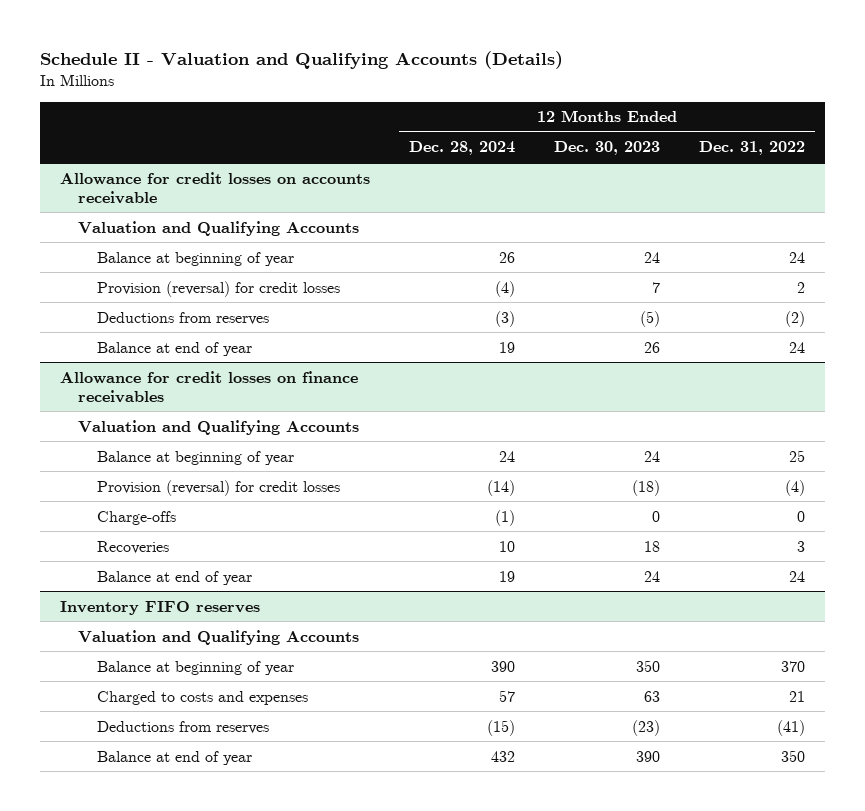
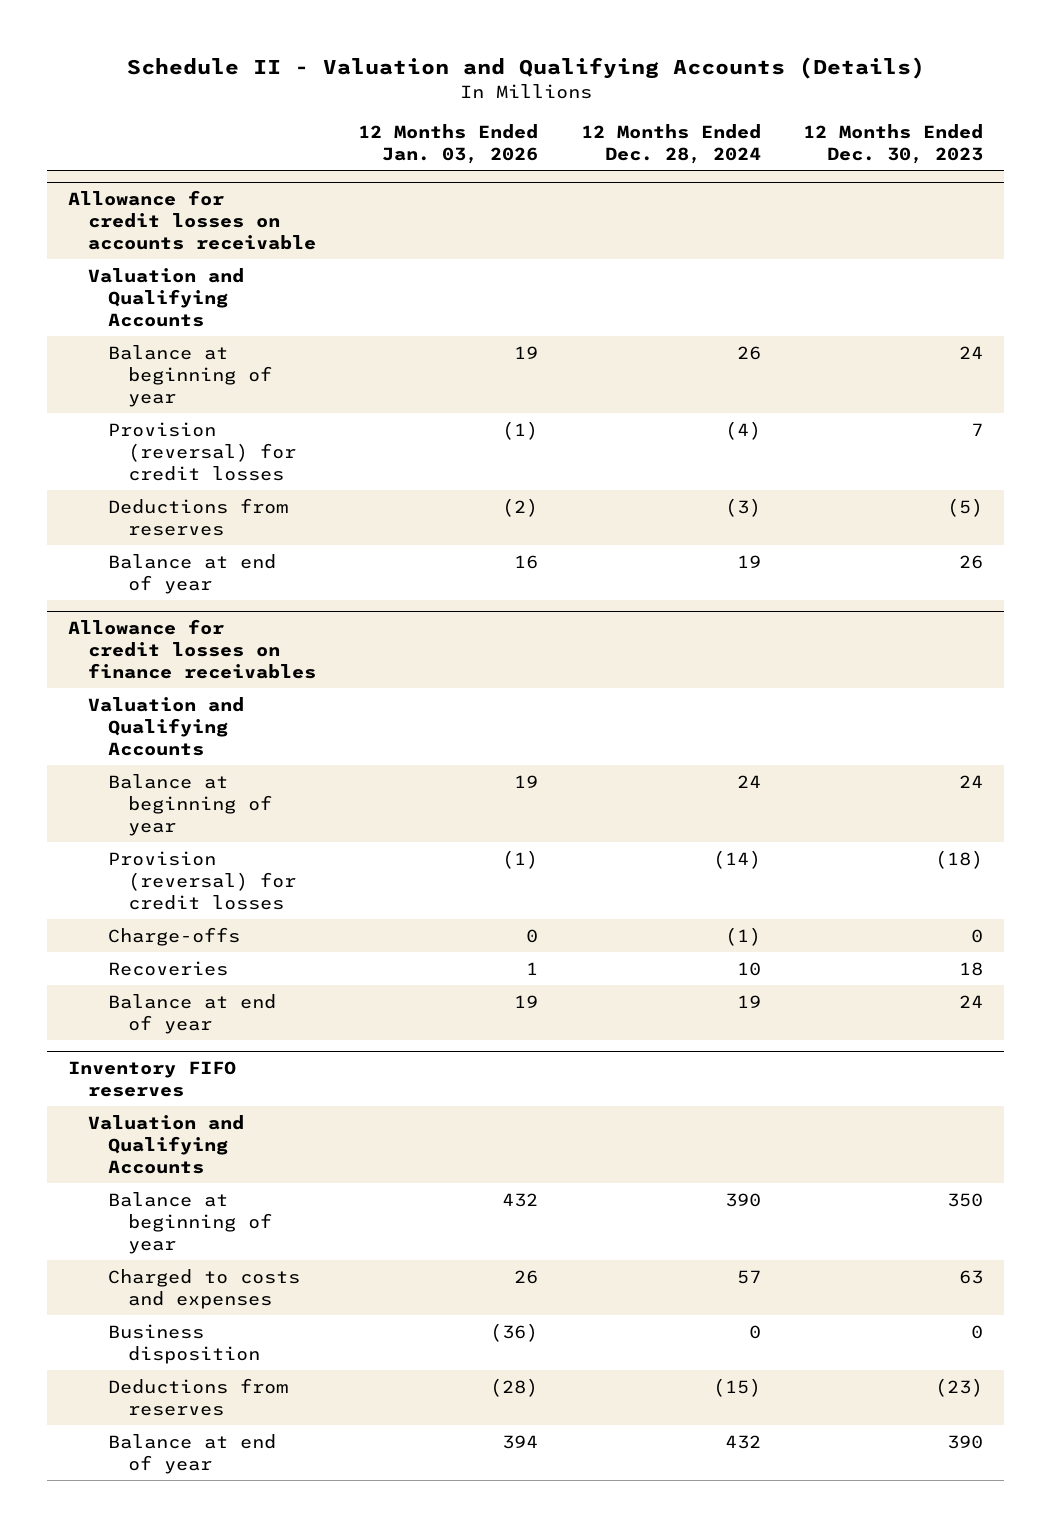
- | 12 Months Ended Dec. 28, 2024 | 12 Months Ended Dec. 30, 2023 | 12 Months Ended Dec. 31, 2022
+ | 12 Months Ended Jan. 03, 2026 | 12 Months Ended Dec. 28, 2024 | 12 Months Ended Dec. 30, 2023
@ Inventory FIFO reserves
+ Business disposition | (36) | 0 | 0

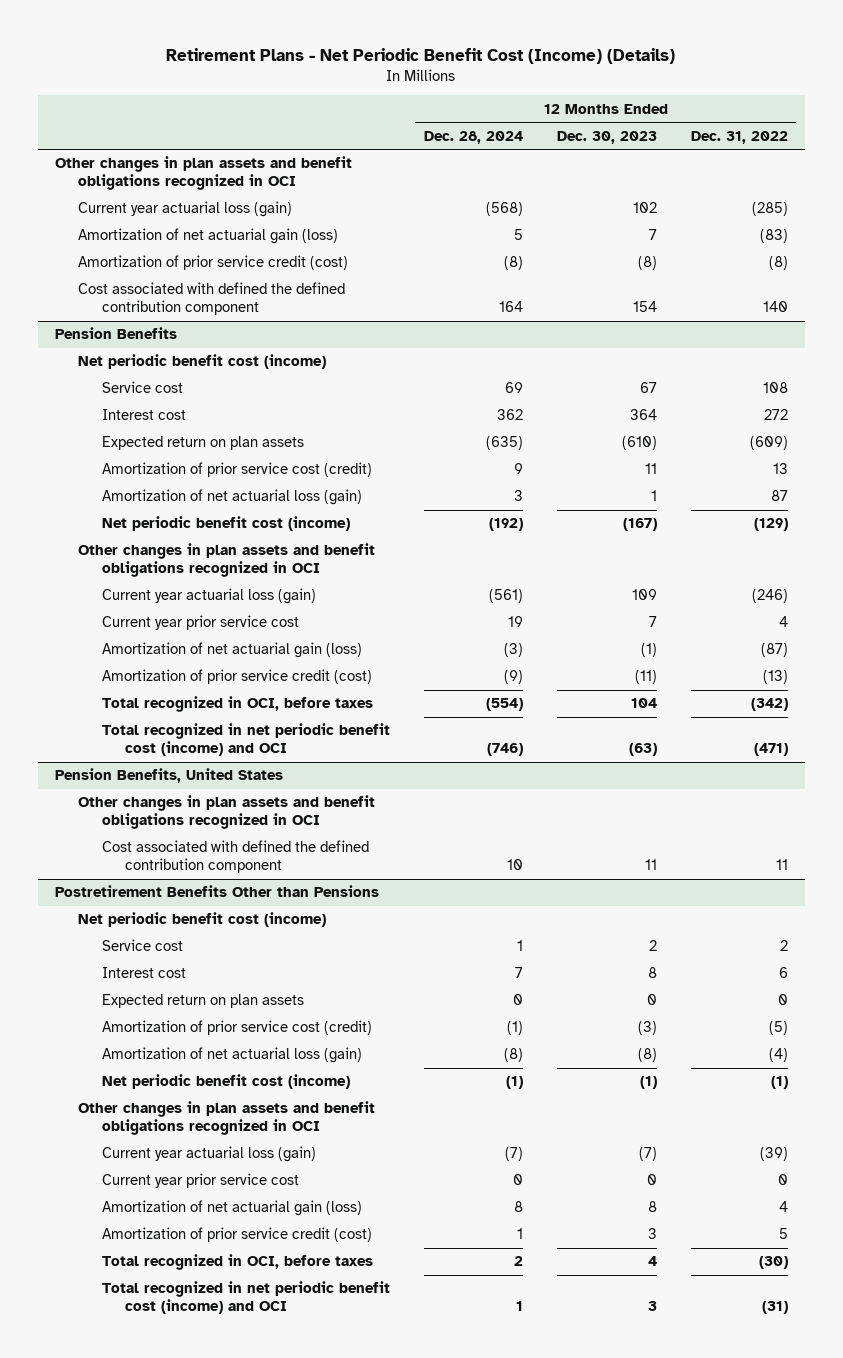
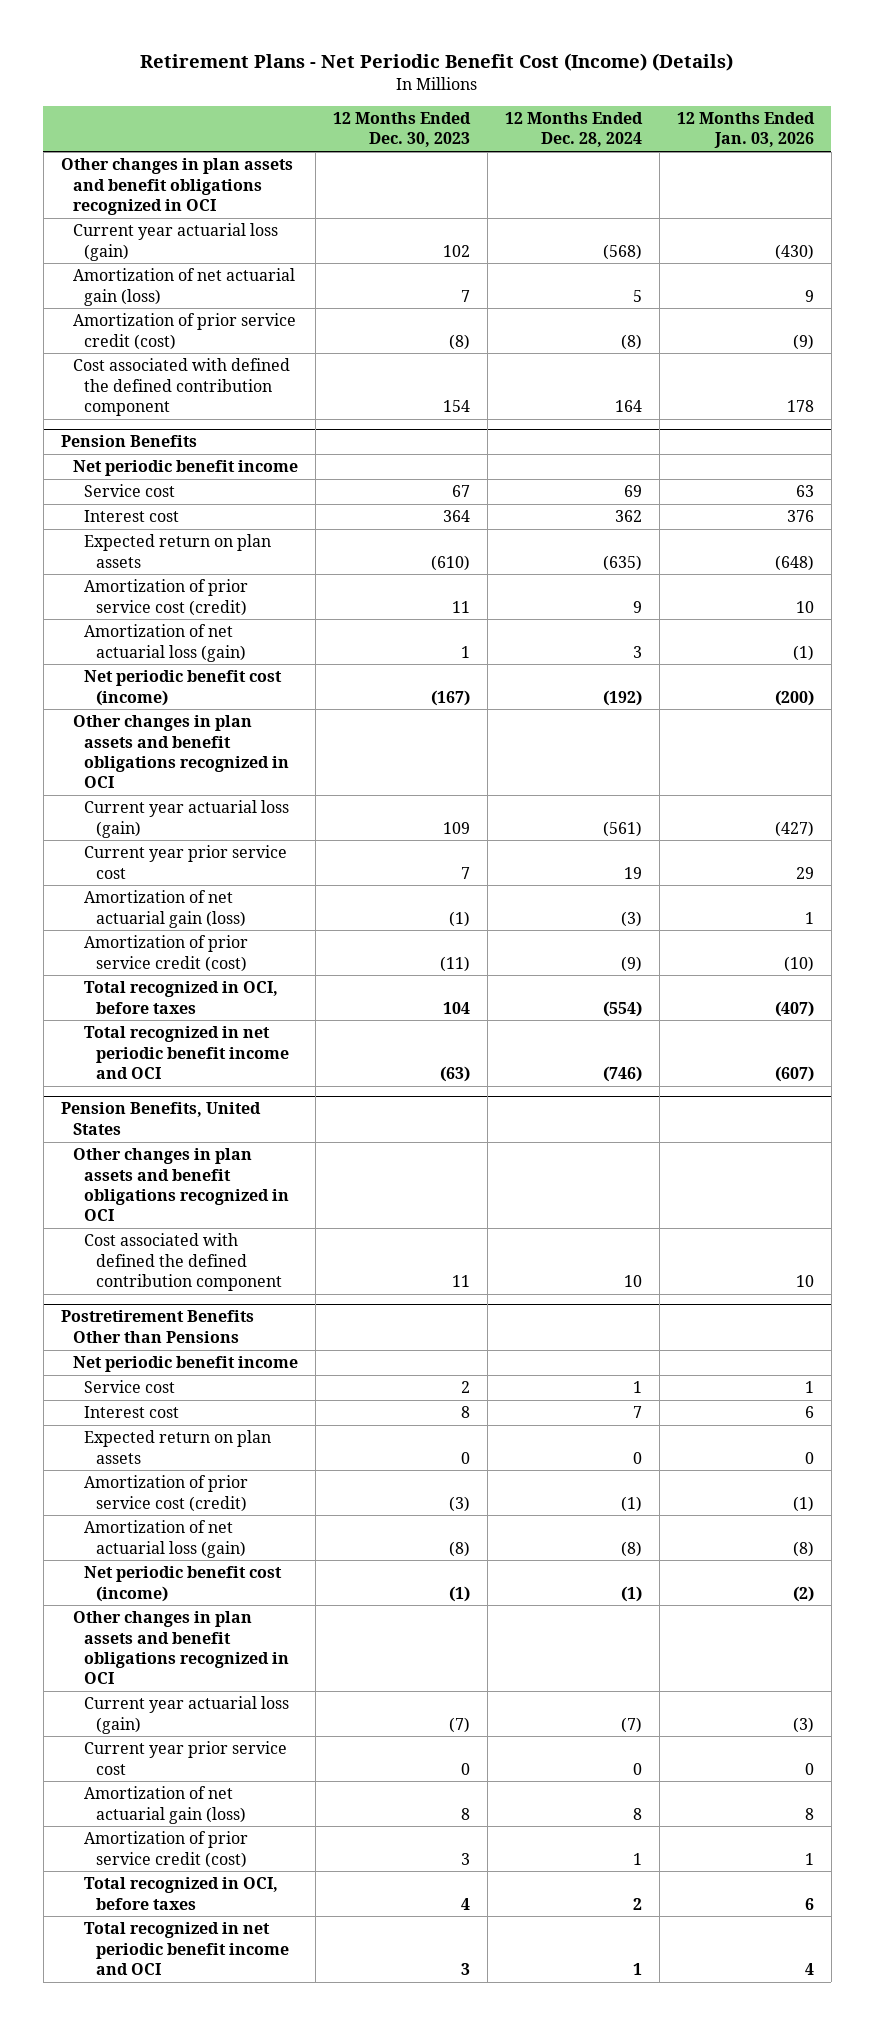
- | 12 Months Ended Dec. 28, 2024 | 12 Months Ended Dec. 30, 2023 | 12 Months Ended Dec. 31, 2022
+ | 12 Months Ended Dec. 30, 2023 | 12 Months Ended Dec. 28, 2024 | 12 Months Ended Jan. 03, 2026
@ Pension Benefits
- Net periodic benefit cost (income)
+ Net periodic benefit income
- Total recognized in net periodic benefit cost (income) and OCI | (746) | (63) | (471)
+ Total recognized in net periodic benefit income and OCI | (63) | (746) | (607)
@ Postretirement Benefits Other than Pensions
- Net periodic benefit cost (income)
+ Net periodic benefit income
- Total recognized in net periodic benefit cost (income) and OCI | 1 | 3 | (31)
+ Total recognized in net periodic benefit income and OCI | 3 | 1 | 4

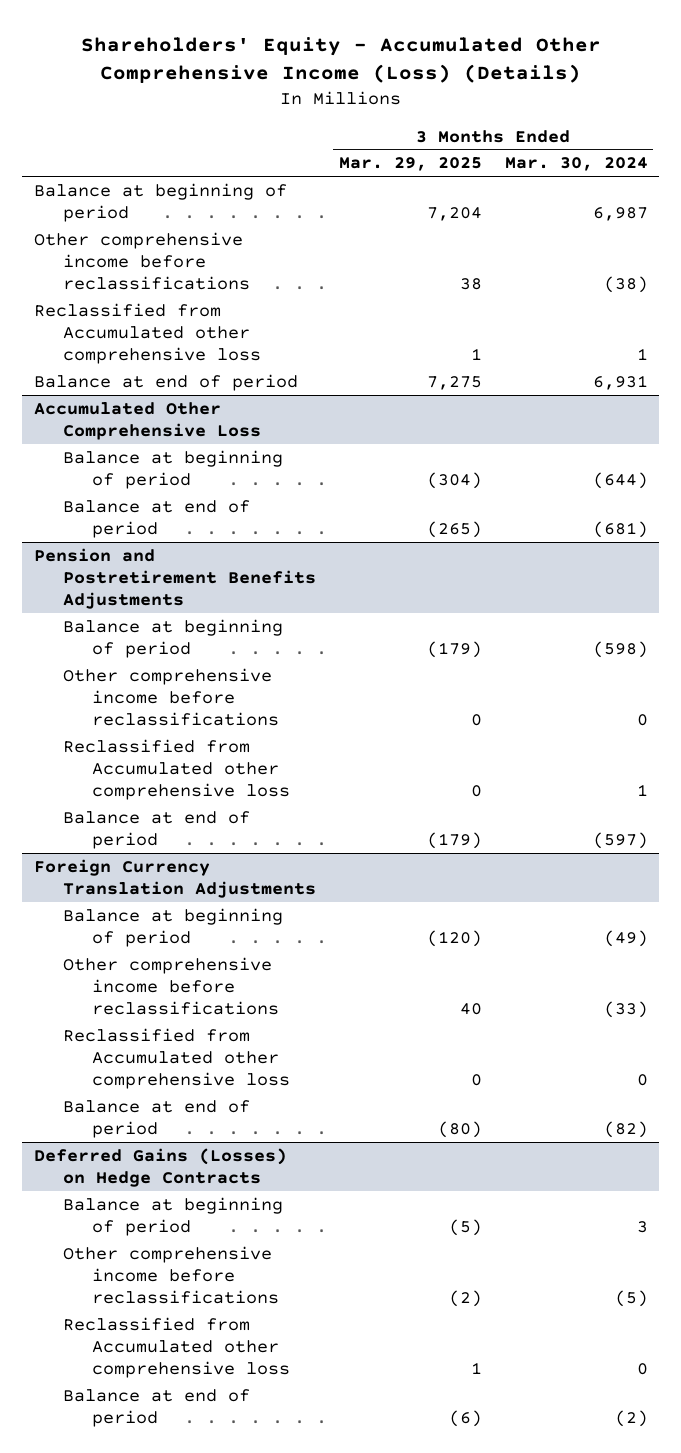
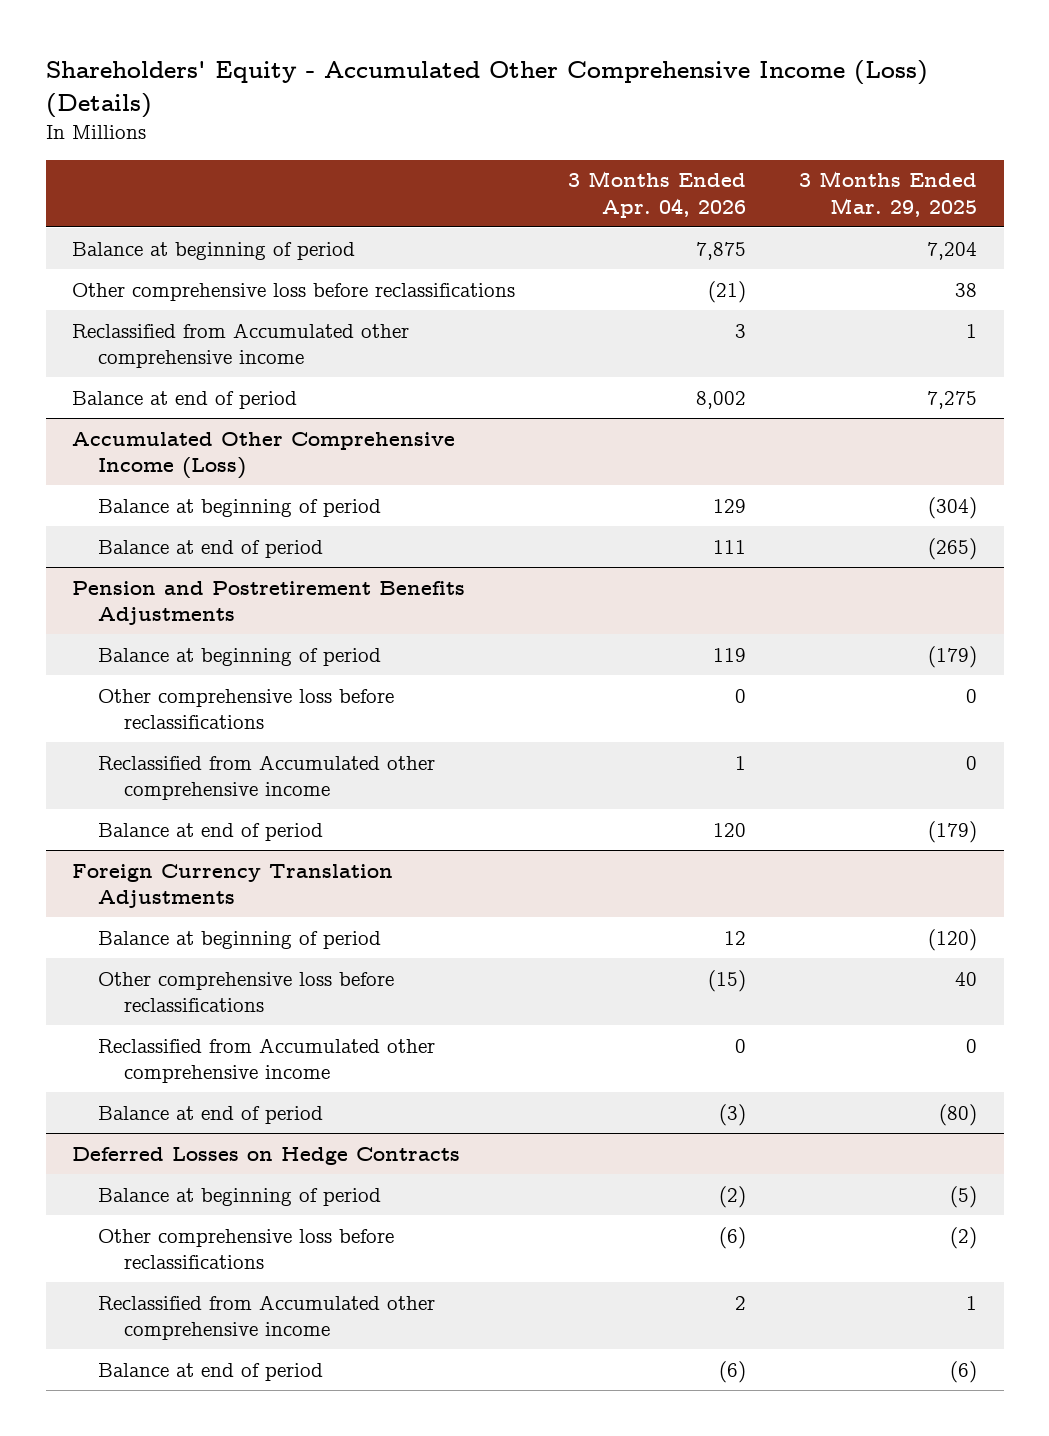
- | 3 Months Ended Mar. 29, 2025 | 3 Months Ended Mar. 30, 2024
+ | 3 Months Ended Apr. 04, 2026 | 3 Months Ended Mar. 29, 2025
- Other comprehensive income before reclassifications | 38 | (38)
- Reclassified from Accumulated other comprehensive loss | 1 | 1
+ Other comprehensive loss before reclassifications | (21) | 38
+ Reclassified from Accumulated other comprehensive income | 3 | 1
- Accumulated Other Comprehensive Loss
+ Accumulated Other Comprehensive Income (Loss)
@ Pension and Postretirement Benefits Adjustments
- Other comprehensive income before reclassifications | 0 | 0
- Reclassified from Accumulated other comprehensive loss | 0 | 1
+ Other comprehensive loss before reclassifications | 0 | 0
+ Reclassified from Accumulated other comprehensive income | 1 | 0
@ Foreign Currency Translation Adjustments
- Other comprehensive income before reclassifications | 40 | (33)
- Reclassified from Accumulated other comprehensive loss | 0 | 0
+ Other comprehensive loss before reclassifications | (15) | 40
+ Reclassified from Accumulated other comprehensive income | 0 | 0
- Deferred Gains (Losses) on Hedge Contracts
+ Deferred Losses on Hedge Contracts
- Other comprehensive income before reclassifications | (2) | (5)
- Reclassified from Accumulated other comprehensive loss | 1 | 0
+ Other comprehensive loss before reclassifications | (6) | (2)
+ Reclassified from Accumulated other comprehensive income | 2 | 1

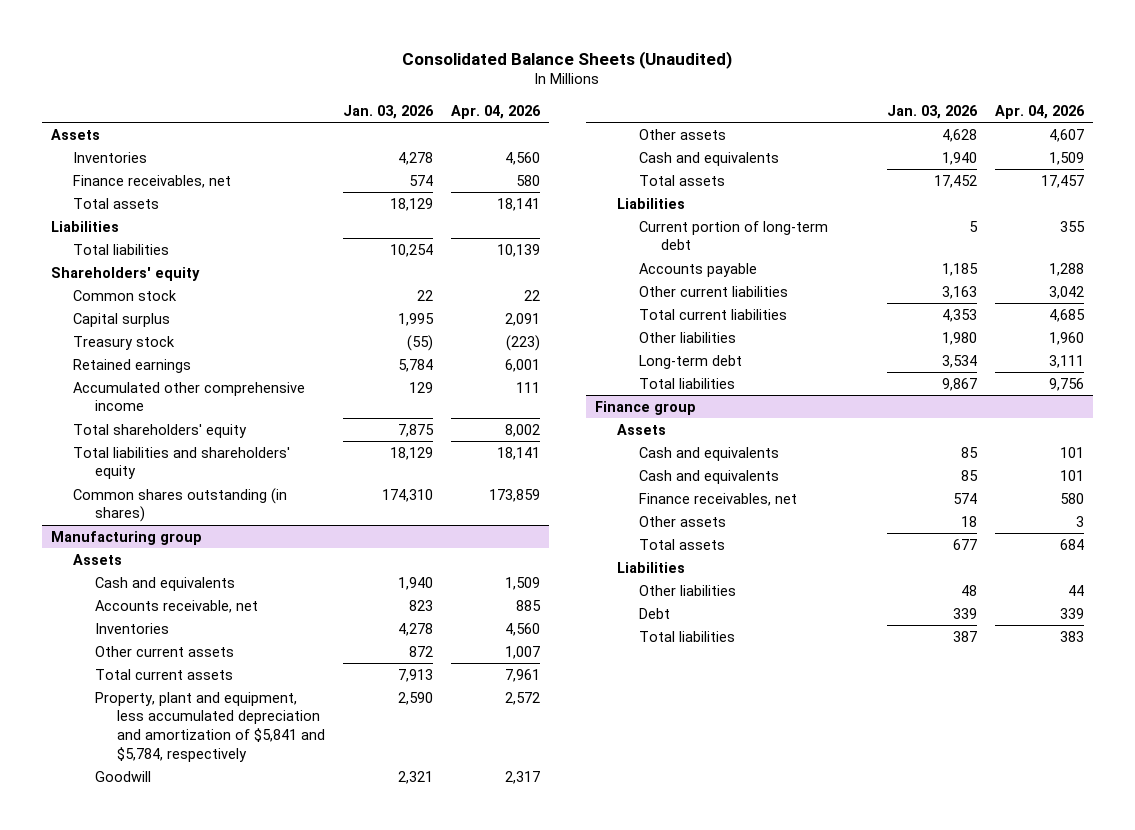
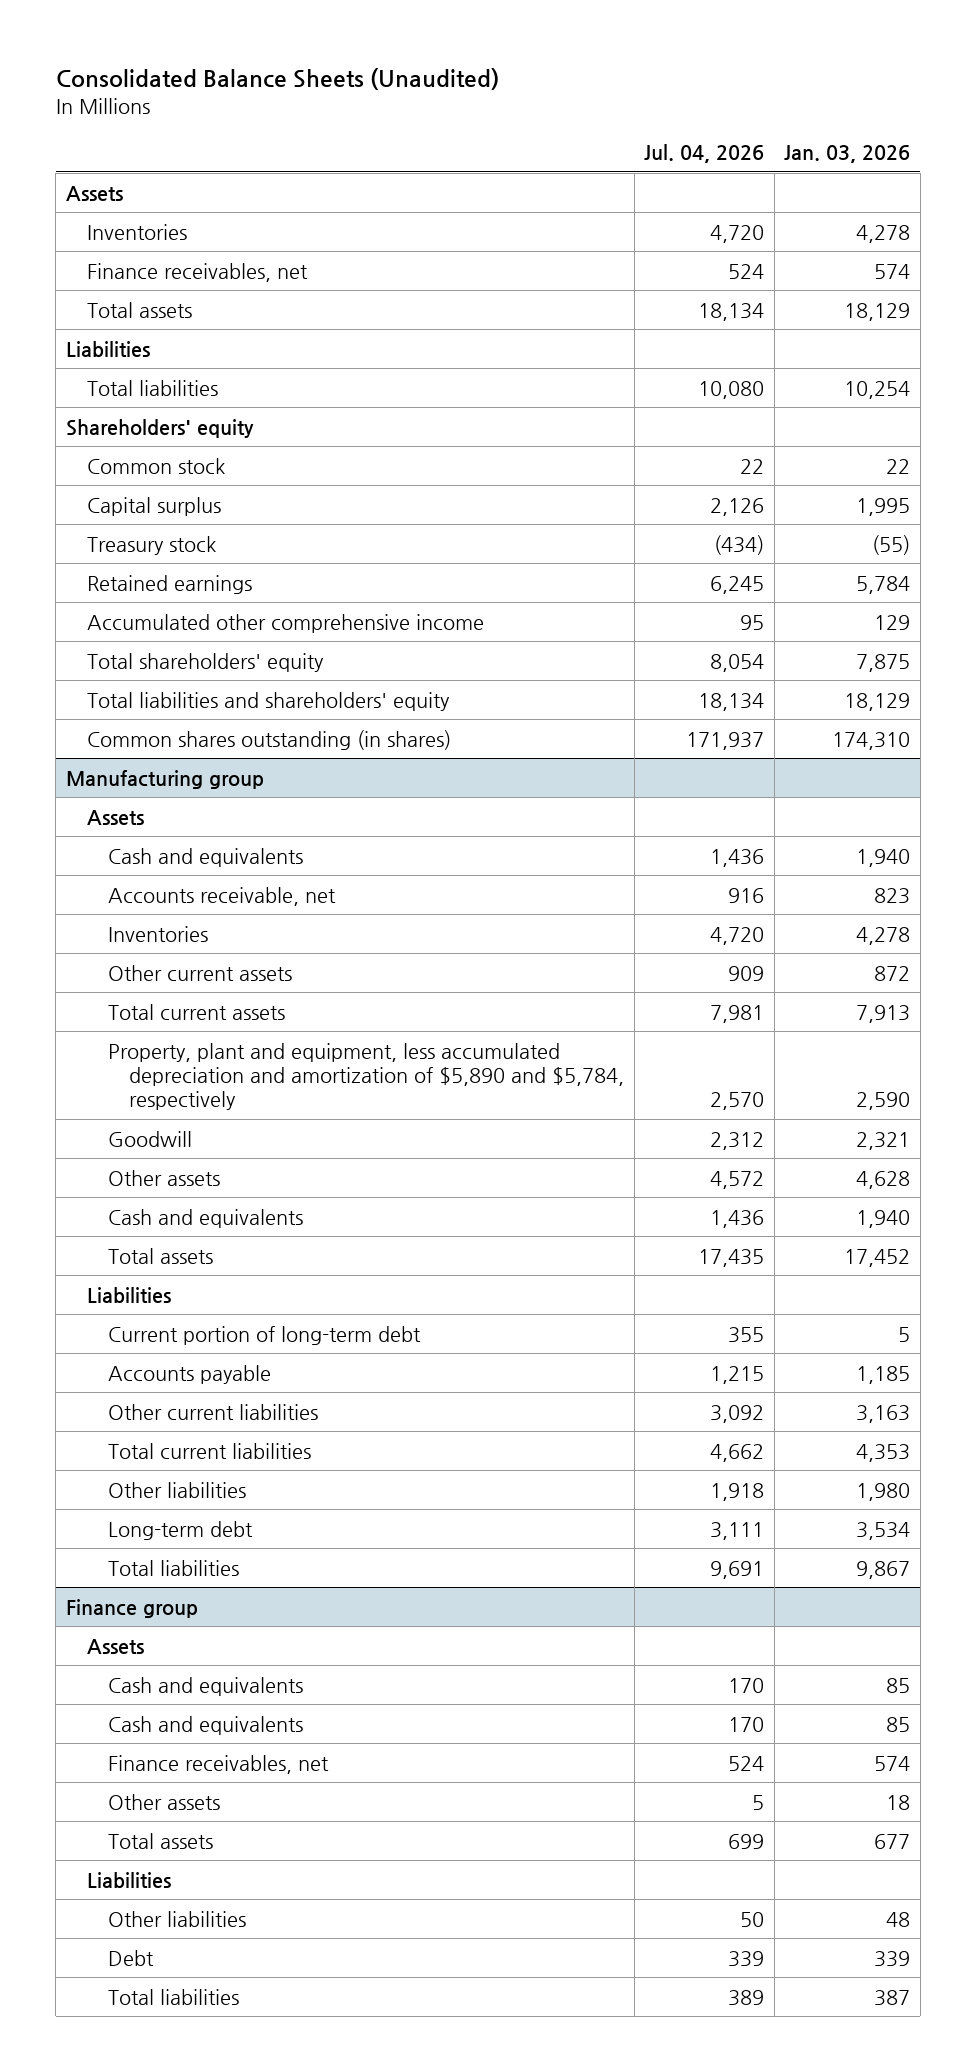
- | Jan. 03, 2026 | Apr. 04, 2026
+ | Jul. 04, 2026 | Jan. 03, 2026
@ Manufacturing group
- Property, plant and equipment, less accumulated depreciation and amortization of $5,841 and $5,784, respectively | 2,590 | 2,572
+ Property, plant and equipment, less accumulated depreciation and amortization of $5,890 and $5,784, respectively | 2,570 | 2,590

